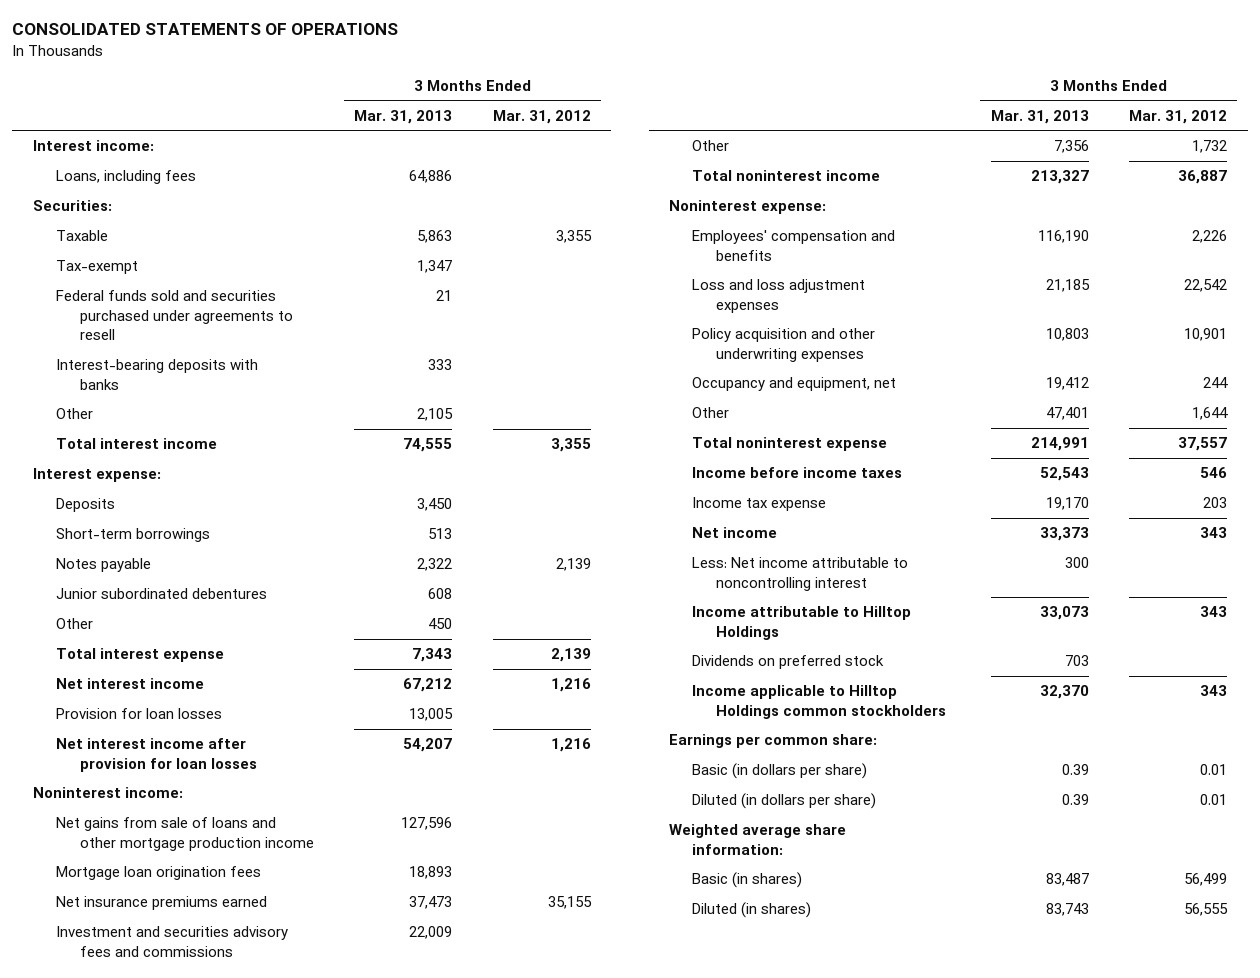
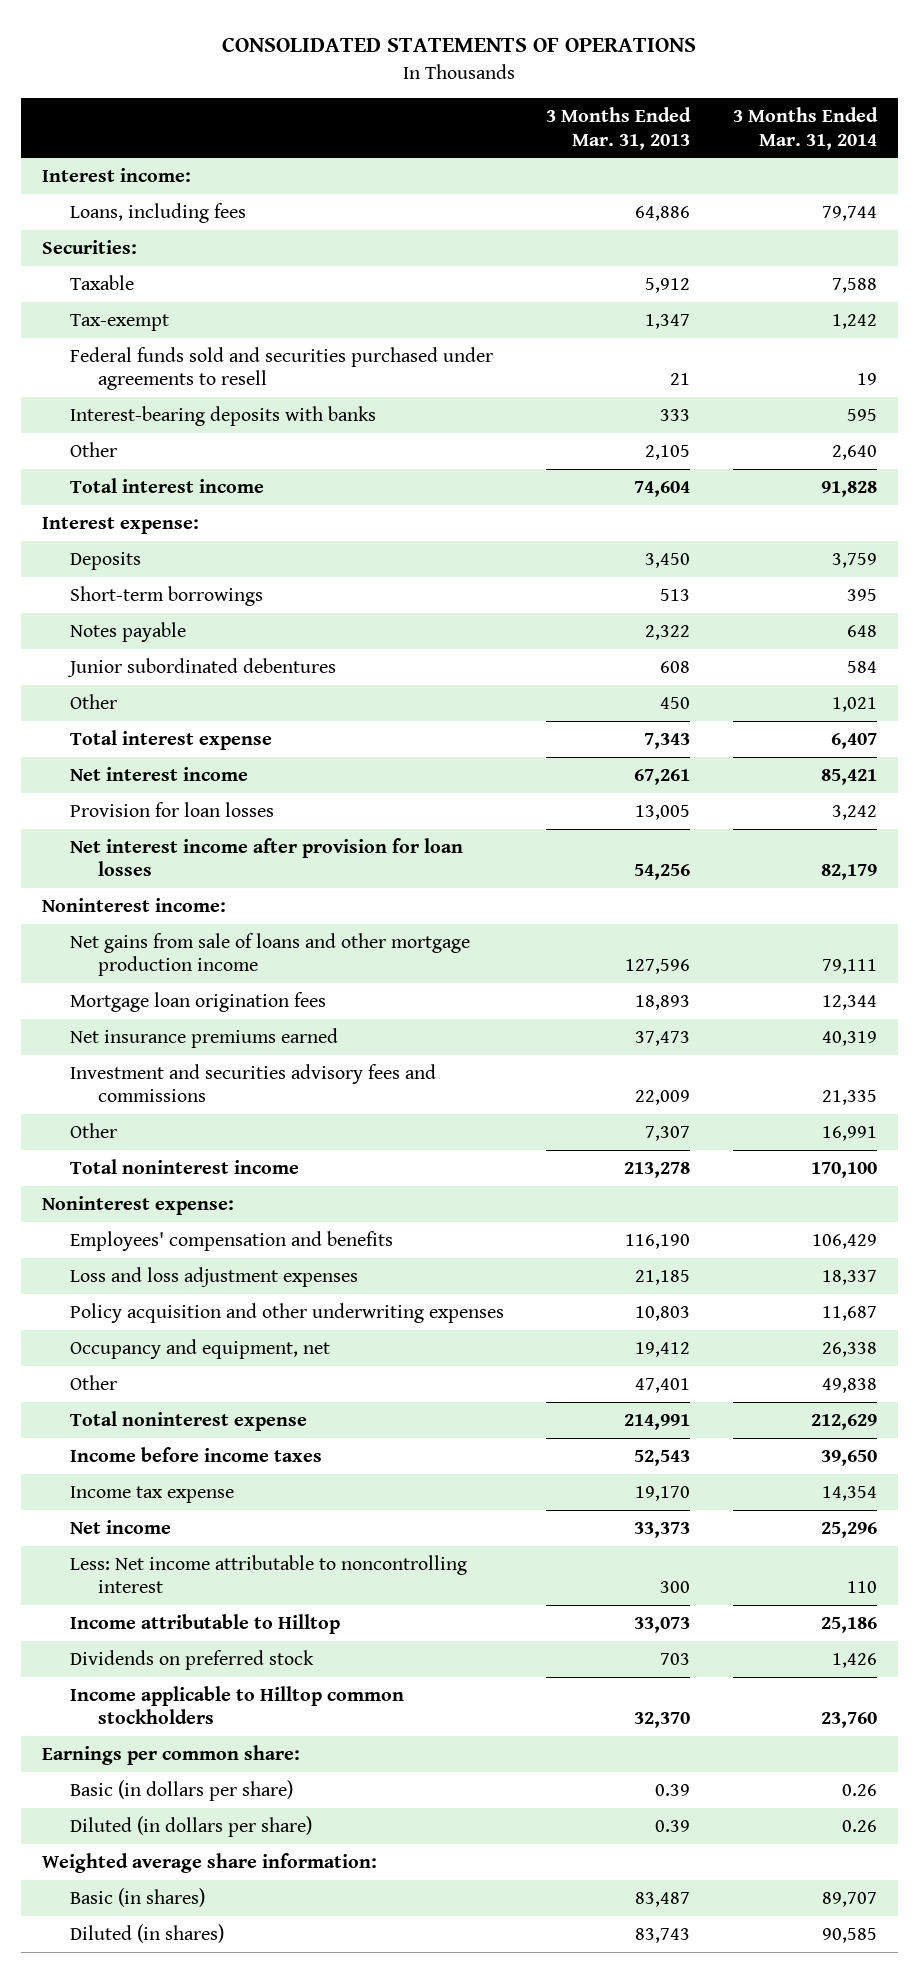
- | 3 Months Ended Mar. 31, 2013 | 3 Months Ended Mar. 31, 2012
+ | 3 Months Ended Mar. 31, 2013 | 3 Months Ended Mar. 31, 2014
- Taxable | 5,863 | 3,355
+ Taxable | 5,912 | 7,588
- Total interest income | 74,555 | 3,355
+ Total interest income | 74,604 | 91,828
- Net interest income | 67,212 | 1,216
+ Net interest income | 67,261 | 85,421
- Net interest income after provision for loan losses | 54,207 | 1,216
+ Net interest income after provision for loan losses | 54,256 | 82,179
- Other | 7,356 | 1,732
- Total noninterest income | 213,327 | 36,887
+ Other | 7,307 | 16,991
+ Total noninterest income | 213,278 | 170,100
- Income attributable to Hilltop Holdings | 33,073 | 343
+ Income attributable to Hilltop | 33,073 | 25,186
- Income applicable to Hilltop Holdings common stockholders | 32,370 | 343
+ Income applicable to Hilltop common stockholders | 32,370 | 23,760

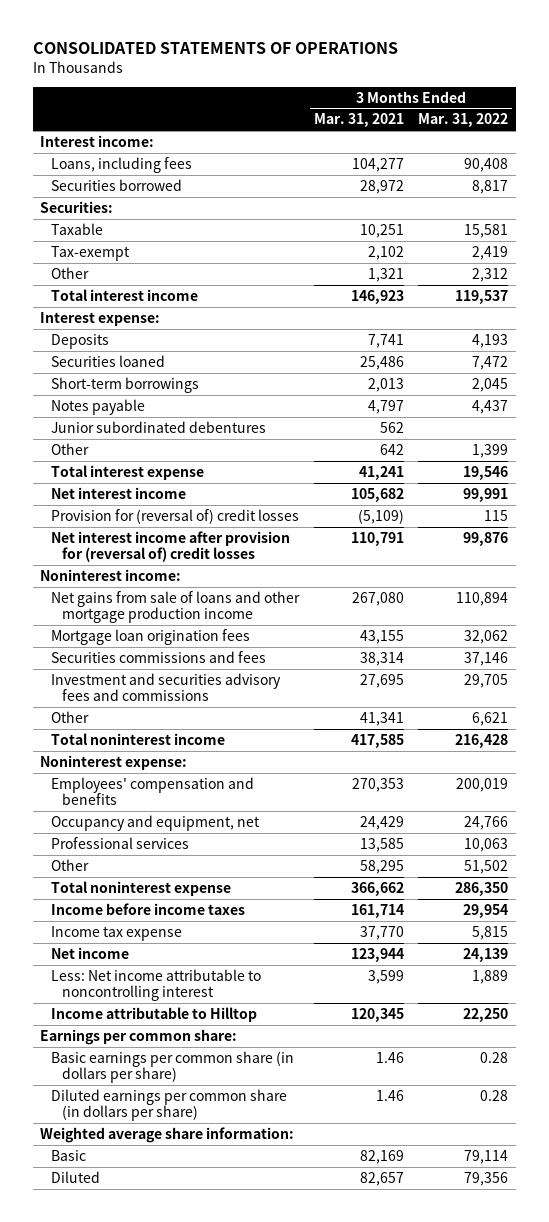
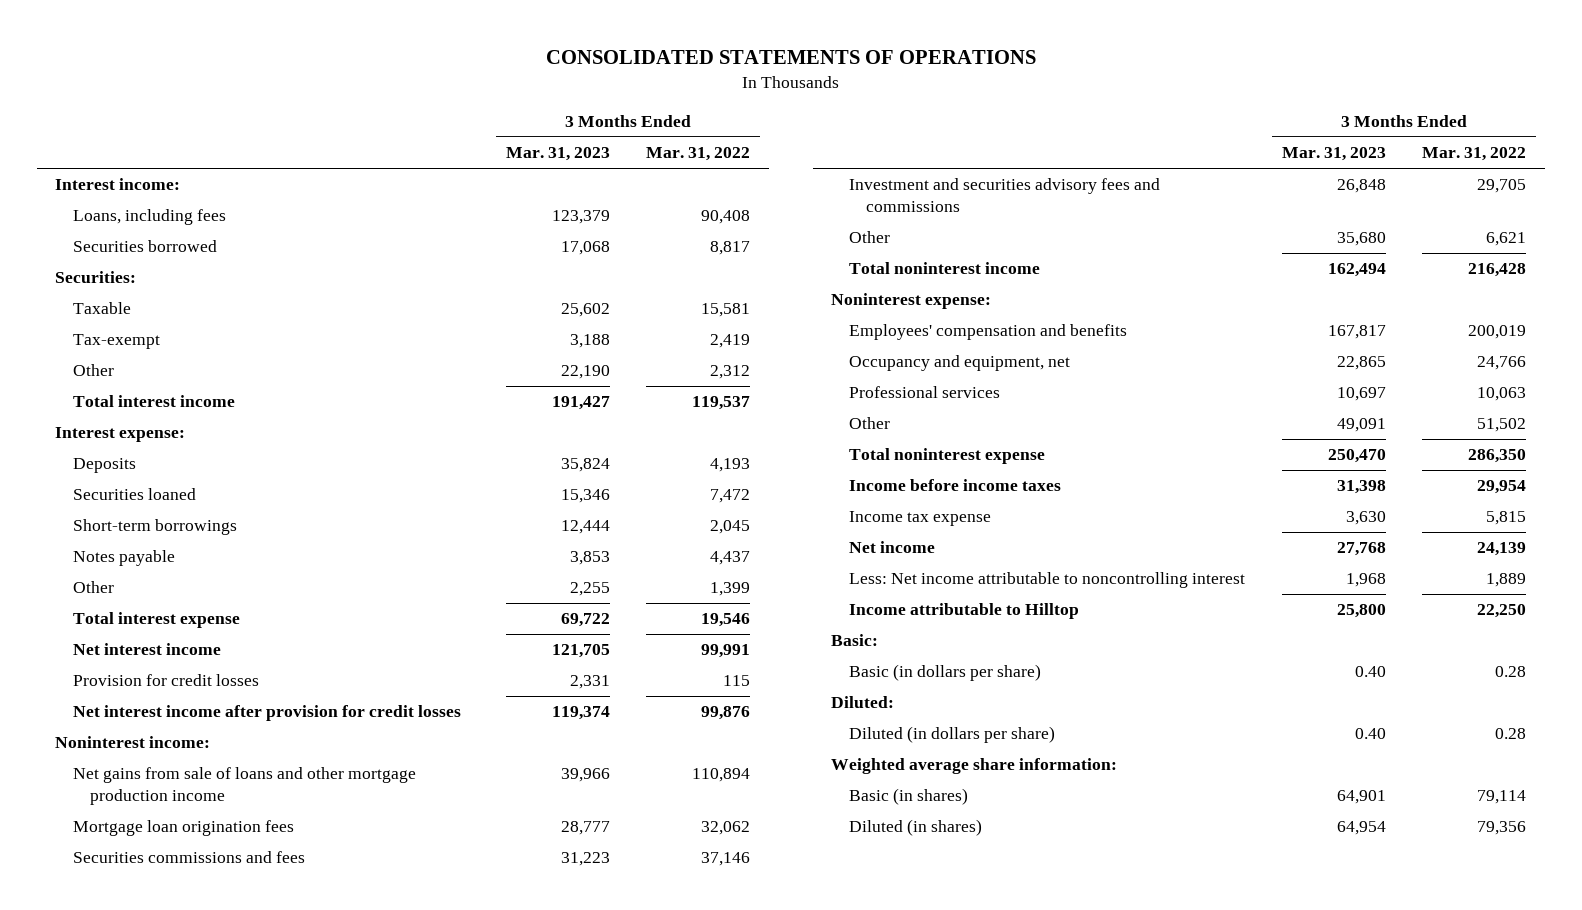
- | 3 Months Ended Mar. 31, 2021 | 3 Months Ended Mar. 31, 2022
+ | 3 Months Ended Mar. 31, 2023 | 3 Months Ended Mar. 31, 2022
- Junior subordinated debentures | 562 |
- Provision for (reversal of) credit losses | (5,109) | 115
- Net interest income after provision for (reversal of) credit losses | 110,791 | 99,876
+ Provision for credit losses | 2,331 | 115
+ Net interest income after provision for credit losses | 119,374 | 99,876
- Earnings per common share:
- Basic earnings per common share (in dollars per share) | 1.46 | 0.28
- Diluted earnings per common share (in dollars per share) | 1.46 | 0.28
+ Basic:
+ Basic (in dollars per share) | 0.40 | 0.28
+ Diluted:
+ Diluted (in dollars per share) | 0.40 | 0.28
- Basic | 82,169 | 79,114
- Diluted | 82,657 | 79,356
+ Basic (in shares) | 64,901 | 79,114
+ Diluted (in shares) | 64,954 | 79,356

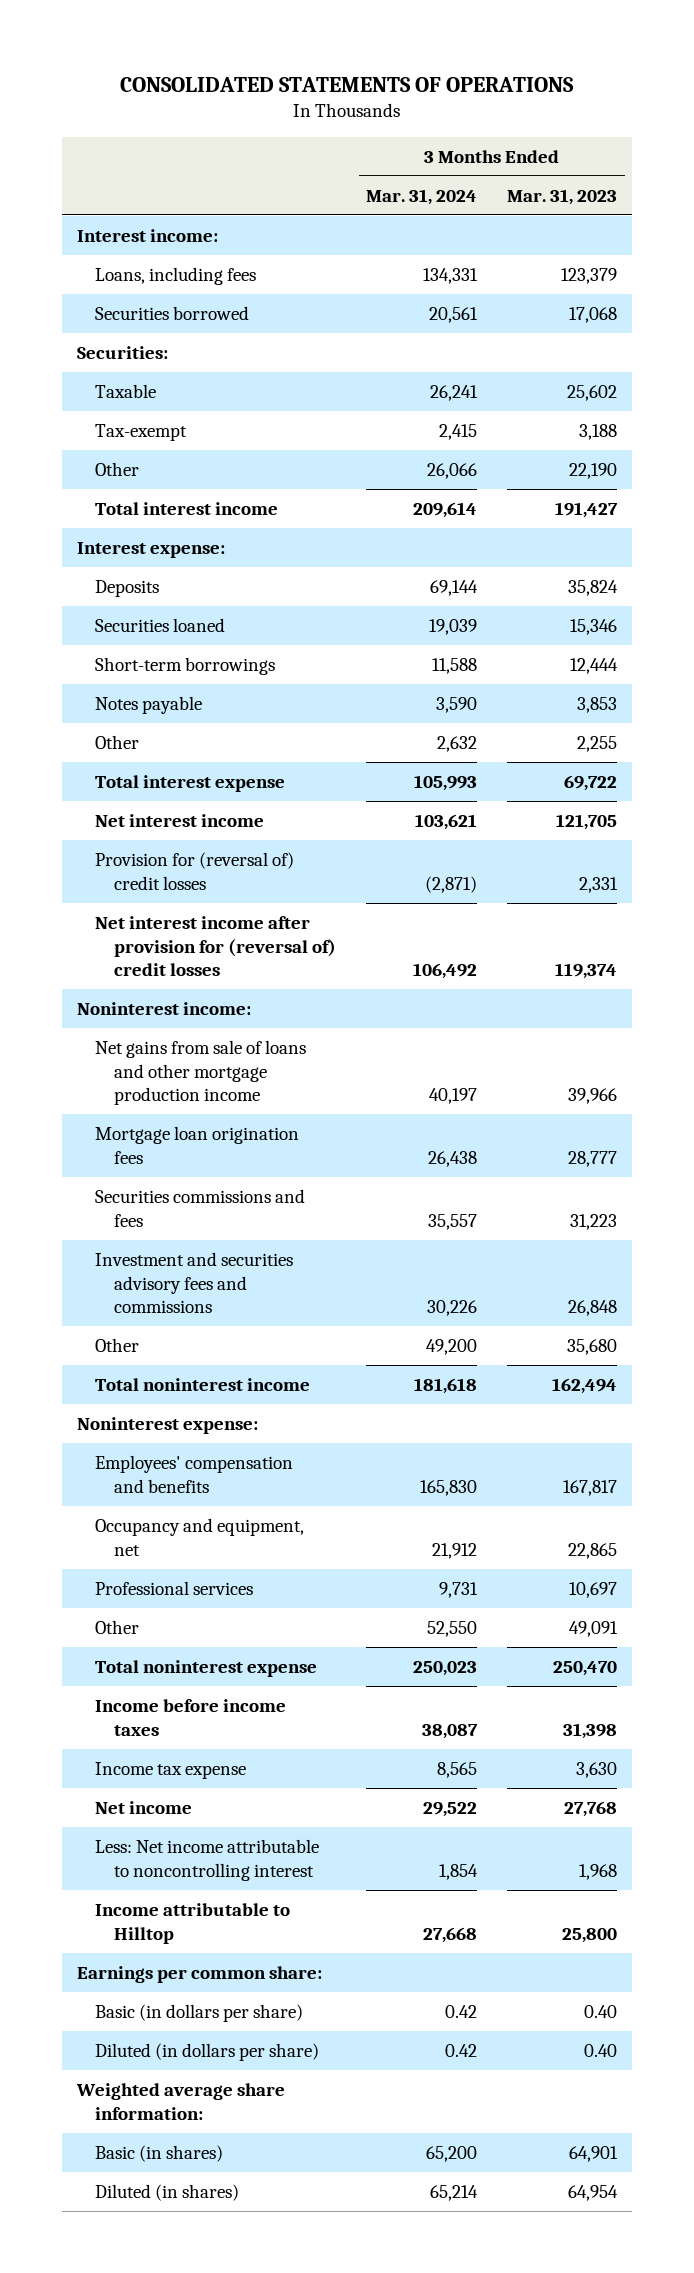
- | 3 Months Ended Mar. 31, 2023 | 3 Months Ended Mar. 31, 2022
+ | 3 Months Ended Mar. 31, 2024 | 3 Months Ended Mar. 31, 2023
- Provision for credit losses | 2,331 | 115
- Net interest income after provision for credit losses | 119,374 | 99,876
+ Provision for (reversal of) credit losses | (2,871) | 2,331
+ Net interest income after provision for (reversal of) credit losses | 106,492 | 119,374
- Basic:
+ Earnings per common share:
- Diluted:

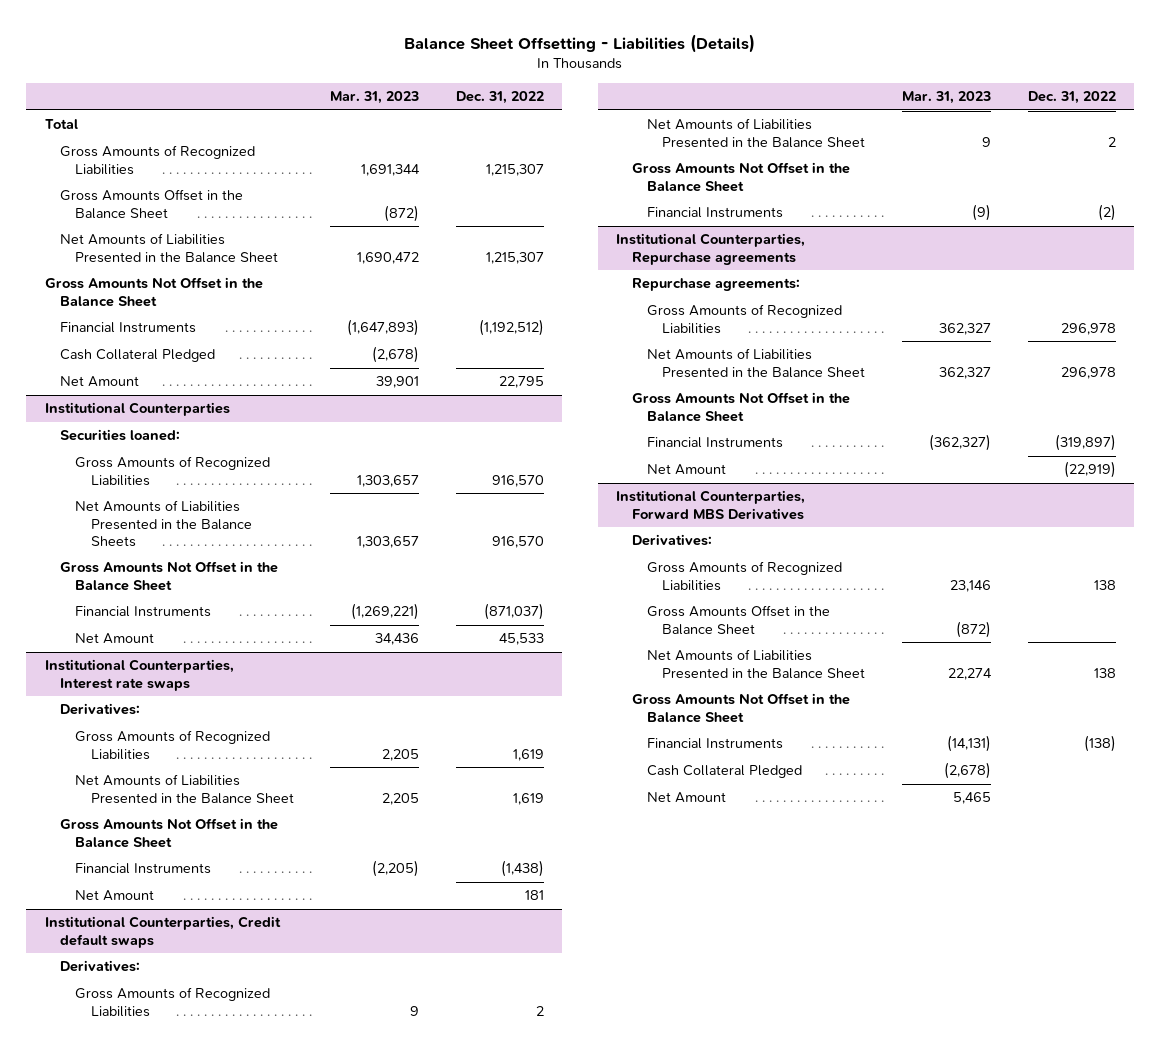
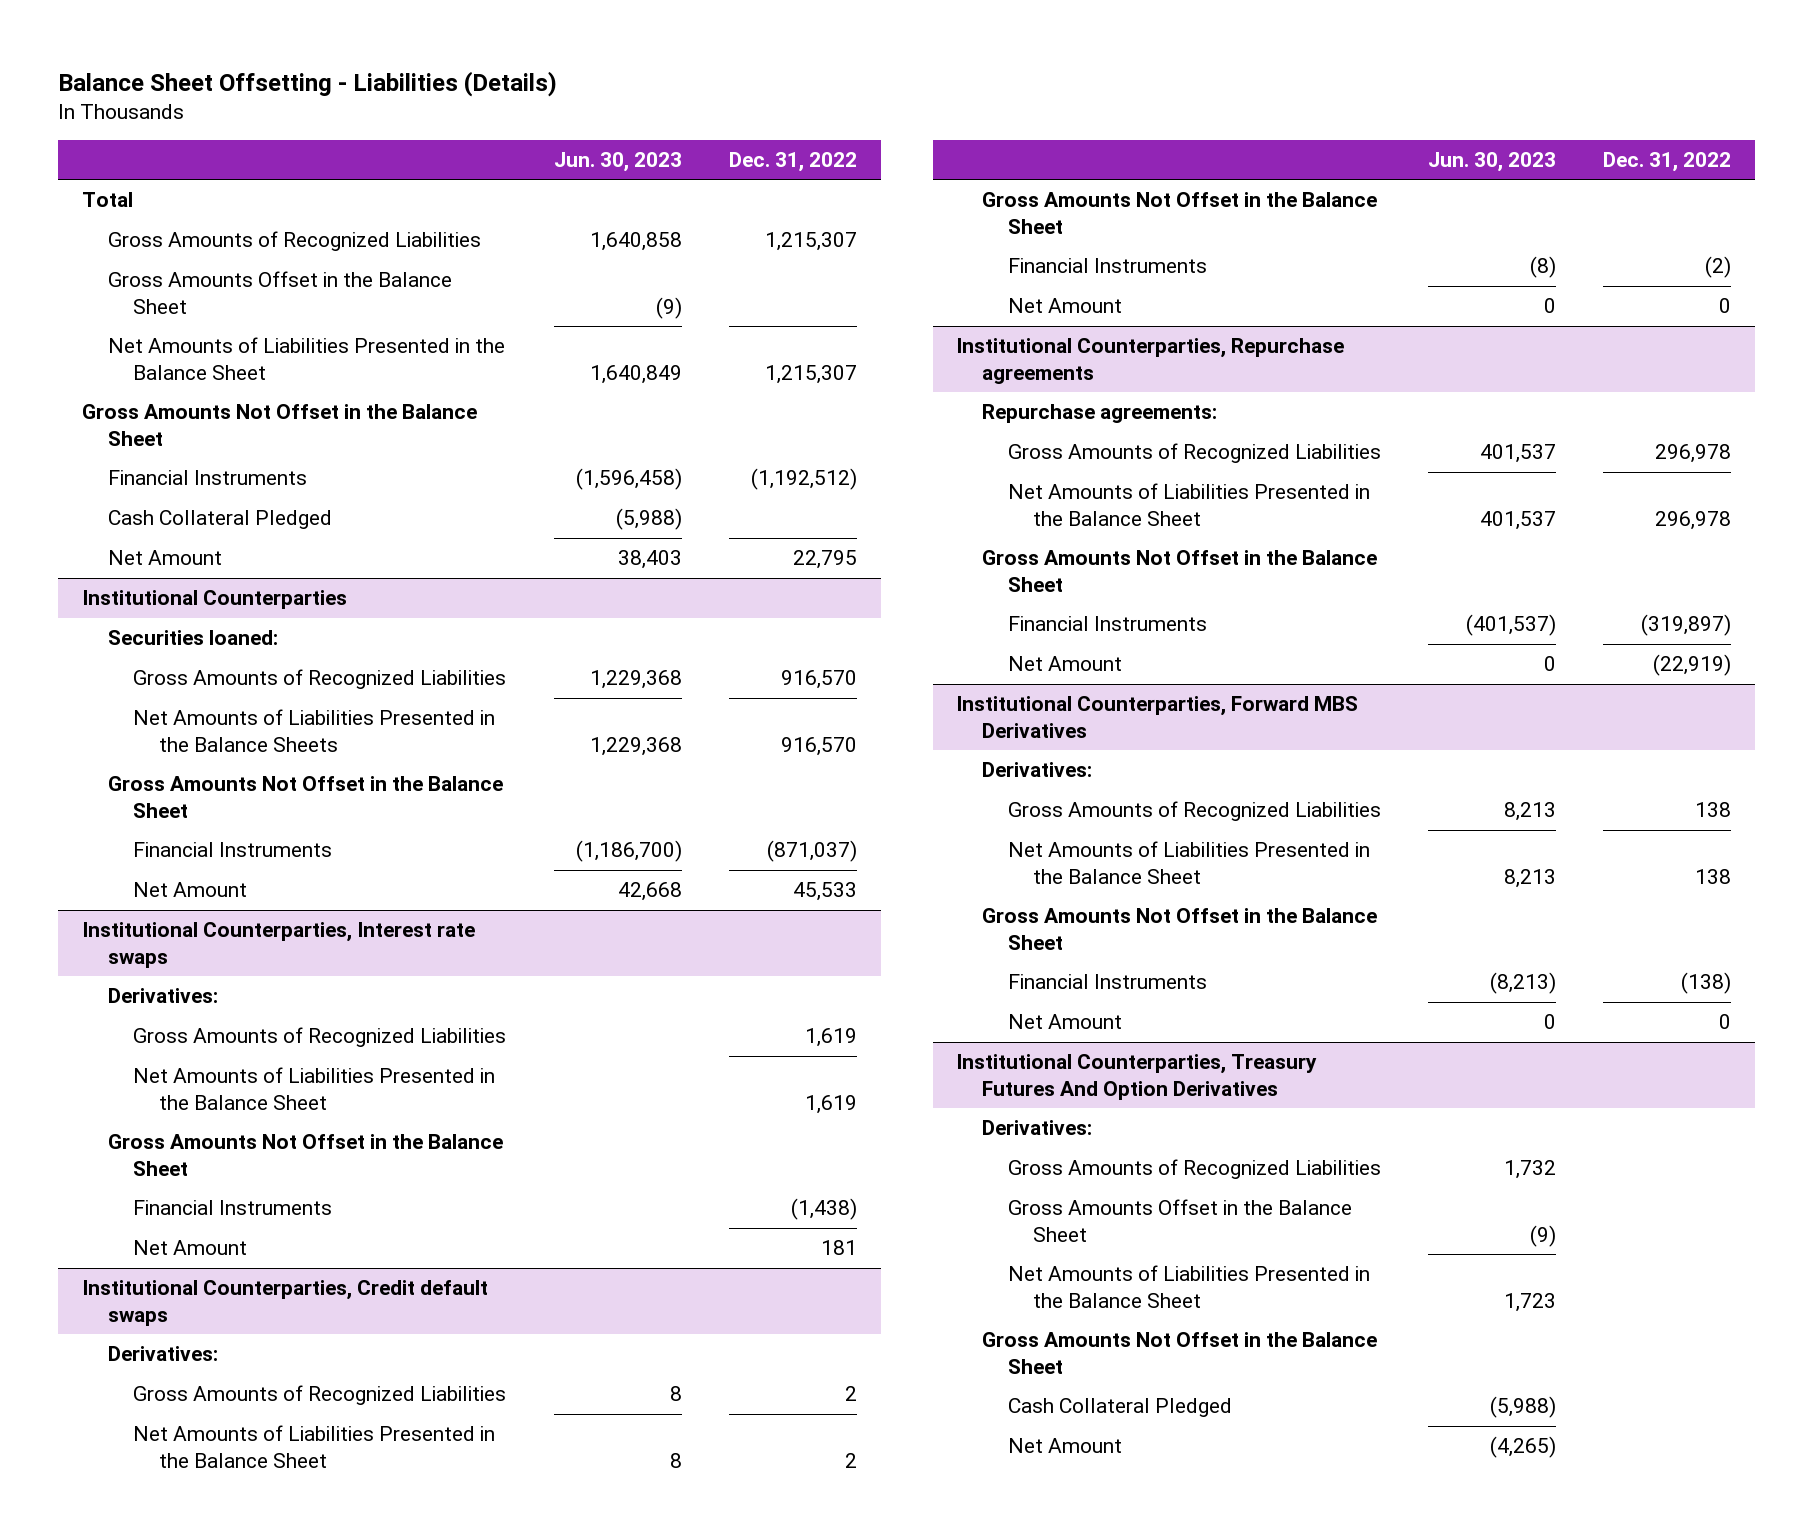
- | Mar. 31, 2023 | Dec. 31, 2022
+ | Jun. 30, 2023 | Dec. 31, 2022
@ Institutional Counterparties, Credit default swaps
+ Net Amount | 0 | 0
@ Institutional Counterparties, Forward MBS Derivatives
- Gross Amounts Offset in the Balance Sheet | (872) |
+ Net Amount | 0 | 0
+ Institutional Counterparties, Treasury Futures And Option Derivatives
+ Derivatives:
+ Gross Amounts of Recognized Liabilities | 1,732 |
+ Gross Amounts Offset in the Balance Sheet | (9) |
+ Net Amounts of Liabilities Presented in the Balance Sheet | 1,723 |
+ Gross Amounts Not Offset in the Balance Sheet

